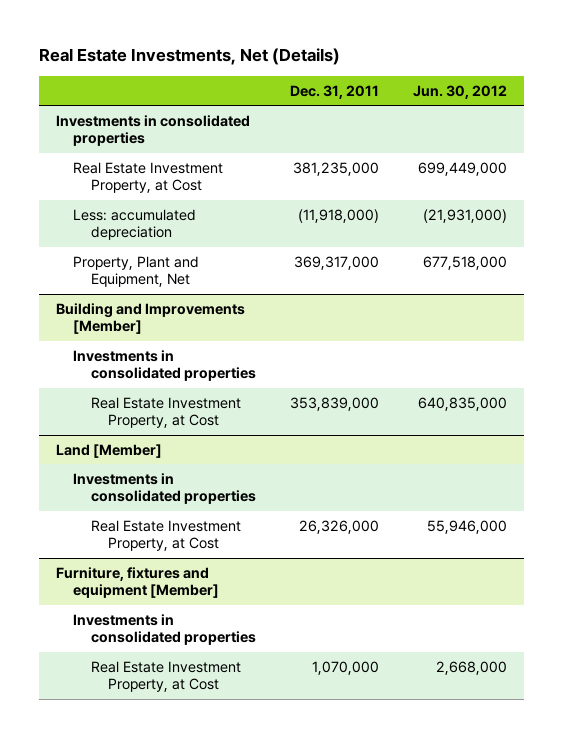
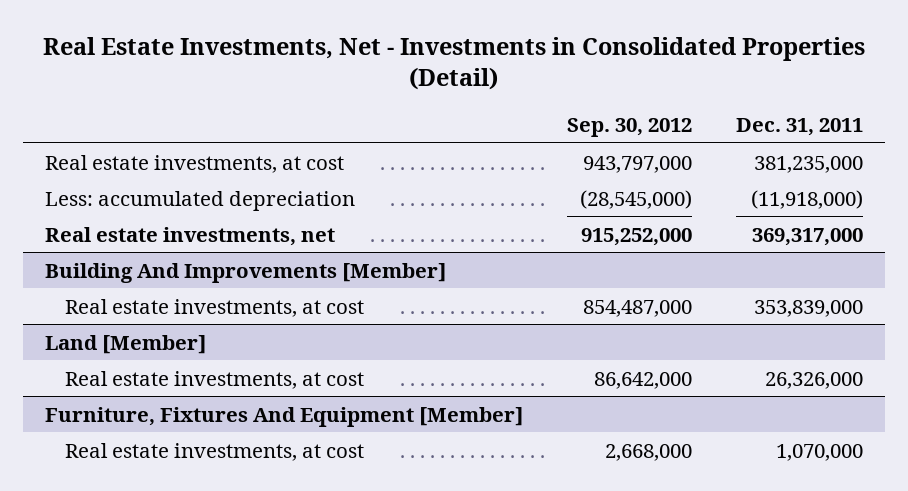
- Real Estate Investments, Net (Details)
+ Real Estate Investments, Net - Investments in Consolidated Properties (Detail)
- | Dec. 31, 2011 | Jun. 30, 2012
+ | Sep. 30, 2012 | Dec. 31, 2011
- Investments in consolidated properties
- Real Estate Investment Property, at Cost | 381,235,000 | 699,449,000
+ Real estate investments, at cost | 943,797,000 | 381,235,000
- Property, Plant and Equipment, Net | 369,317,000 | 677,518,000
- Building and Improvements [Member]
- Investments in consolidated properties
- Real Estate Investment Property, at Cost | 353,839,000 | 640,835,000
+ Real estate investments, net | 915,252,000 | 369,317,000
+ Building And Improvements [Member]
+ Real estate investments, at cost | 854,487,000 | 353,839,000
@ Land [Member]
- Investments in consolidated properties
- Real Estate Investment Property, at Cost | 26,326,000 | 55,946,000
- Furniture, fixtures and equipment [Member]
- Investments in consolidated properties
- Real Estate Investment Property, at Cost | 1,070,000 | 2,668,000
@ Land [Member]
+ Real estate investments, at cost | 86,642,000 | 26,326,000
+ Furniture, Fixtures And Equipment [Member]
+ Real estate investments, at cost | 2,668,000 | 1,070,000

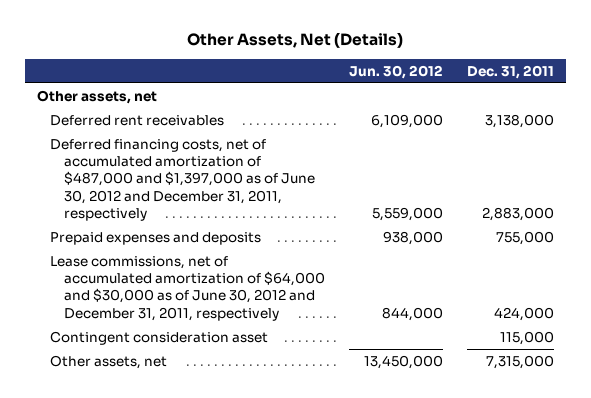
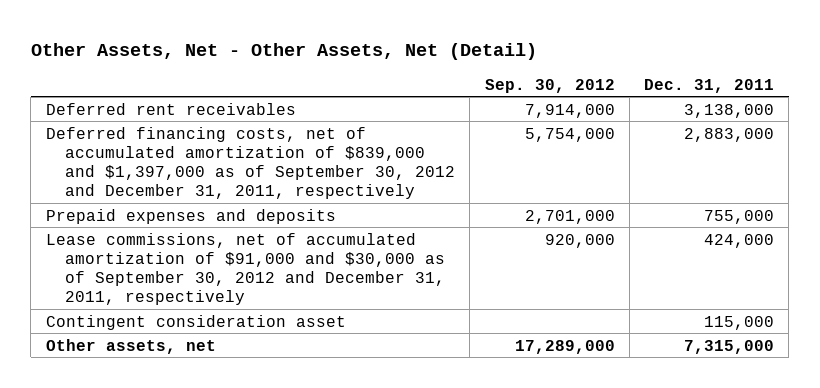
- Other Assets, Net (Details)
+ Other Assets, Net - Other Assets, Net (Detail)
- | Jun. 30, 2012 | Dec. 31, 2011
+ | Sep. 30, 2012 | Dec. 31, 2011
- Other assets, net
- Deferred financing costs, net of accumulated amortization of $487,000 and $1,397,000 as of June 30, 2012 and December 31, 2011, respectively | 5,559,000 | 2,883,000
+ Deferred financing costs, net of accumulated amortization of $839,000 and $1,397,000 as of September 30, 2012 and December 31, 2011, respectively | 5,754,000 | 2,883,000
- Lease commissions, net of accumulated amortization of $64,000 and $30,000 as of June 30, 2012 and December 31, 2011, respectively | 844,000 | 424,000
+ Lease commissions, net of accumulated amortization of $91,000 and $30,000 as of September 30, 2012 and December 31, 2011, respectively | 920,000 | 424,000

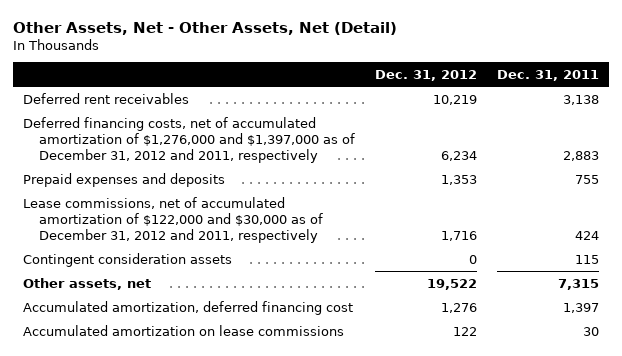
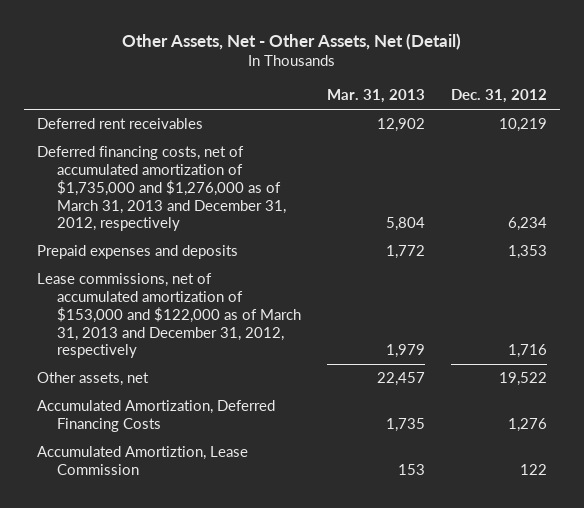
- | Dec. 31, 2012 | Dec. 31, 2011
+ | Mar. 31, 2013 | Dec. 31, 2012
- Deferred financing costs, net of accumulated amortization of $1,276,000 and $1,397,000 as of December 31, 2012 and 2011, respectively | 6,234 | 2,883
+ Deferred financing costs, net of accumulated amortization of $1,735,000 and $1,276,000 as of March 31, 2013 and December 31, 2012, respectively | 5,804 | 6,234
- Lease commissions, net of accumulated amortization of $122,000 and $30,000 as of December 31, 2012 and 2011, respectively | 1,716 | 424
- Contingent consideration assets | 0 | 115
+ Lease commissions, net of accumulated amortization of $153,000 and $122,000 as of March 31, 2013 and December 31, 2012, respectively | 1,979 | 1,716
- Accumulated amortization, deferred financing cost | 1,276 | 1,397
- Accumulated amortization on lease commissions | 122 | 30
+ Accumulated Amortization, Deferred Financing Costs | 1,735 | 1,276
+ Accumulated Amortiztion, Lease Commission | 153 | 122

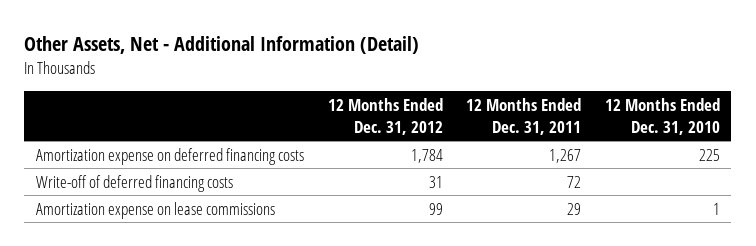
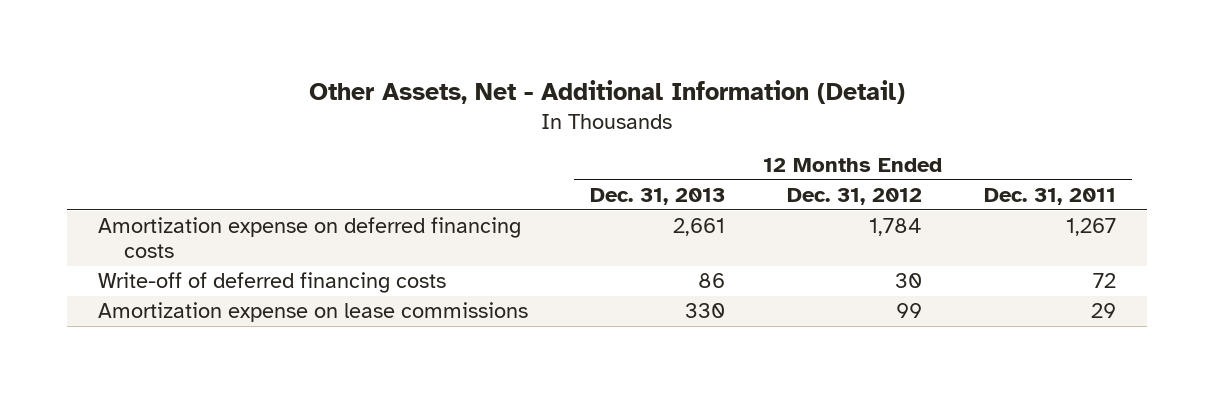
- | 12 Months Ended Dec. 31, 2012 | 12 Months Ended Dec. 31, 2011 | 12 Months Ended Dec. 31, 2010
+ | 12 Months Ended Dec. 31, 2013 | 12 Months Ended Dec. 31, 2012 | 12 Months Ended Dec. 31, 2011
- Write-off of deferred financing costs | 31 | 72 |
+ Write-off of deferred financing costs | 86 | 30 | 72

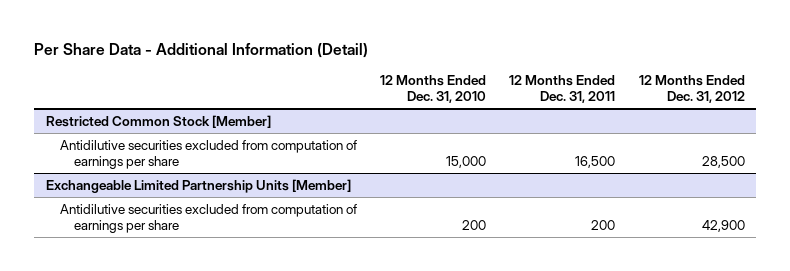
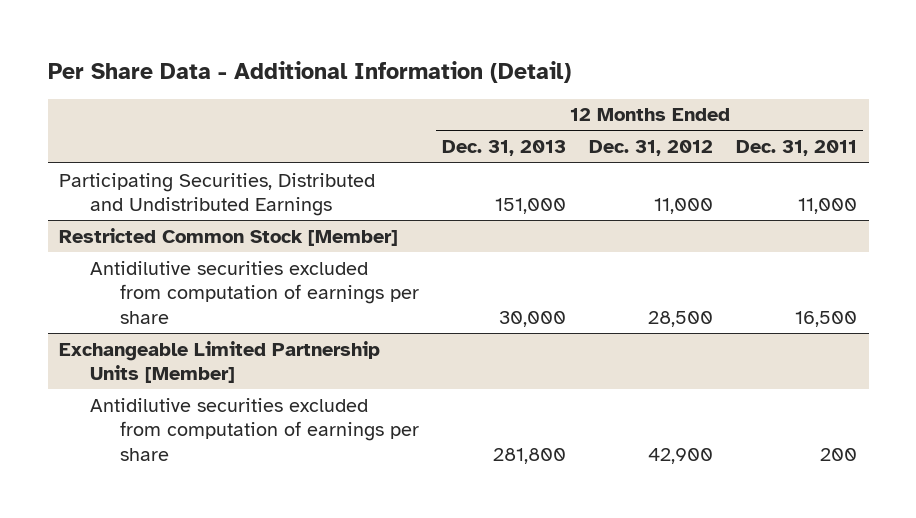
- | 12 Months Ended Dec. 31, 2010 | 12 Months Ended Dec. 31, 2011 | 12 Months Ended Dec. 31, 2012
+ | 12 Months Ended Dec. 31, 2013 | 12 Months Ended Dec. 31, 2012 | 12 Months Ended Dec. 31, 2011
+ Participating Securities, Distributed and Undistributed Earnings | 151,000 | 11,000 | 11,000

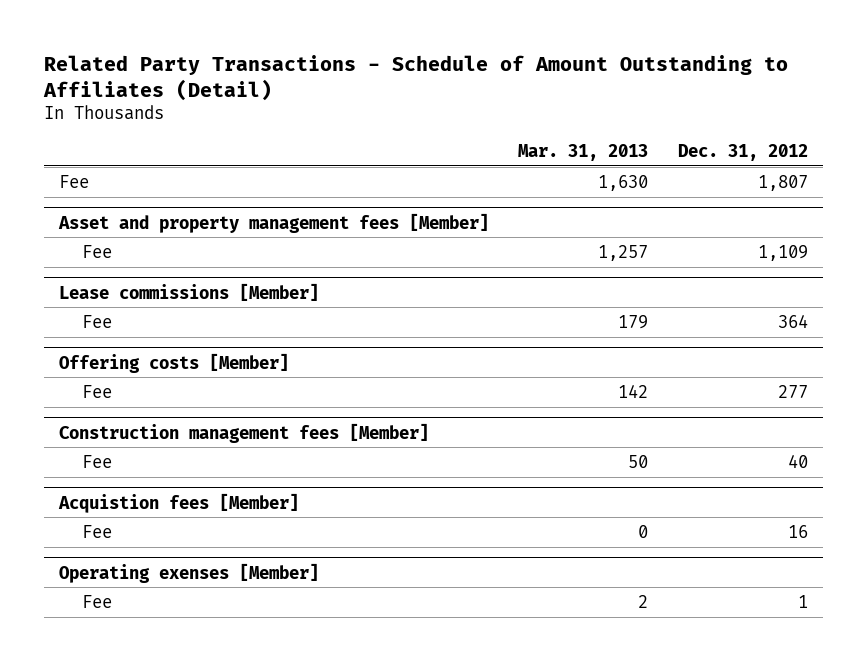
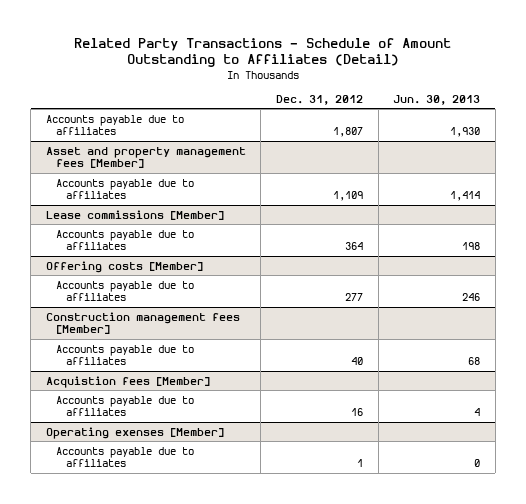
- | Mar. 31, 2013 | Dec. 31, 2012
+ | Dec. 31, 2012 | Jun. 30, 2013
- Fee | 1,630 | 1,807
+ Accounts payable due to affiliates | 1,807 | 1,930
@ Asset and property management fees [Member]
- Fee | 1,257 | 1,109
+ Accounts payable due to affiliates | 1,109 | 1,414
@ Lease commissions [Member]
- Fee | 179 | 364
+ Accounts payable due to affiliates | 364 | 198
@ Offering costs [Member]
- Fee | 142 | 277
+ Accounts payable due to affiliates | 277 | 246
@ Construction management fees [Member]
- Fee | 50 | 40
+ Accounts payable due to affiliates | 40 | 68
@ Acquistion fees [Member]
- Fee | 0 | 16
+ Accounts payable due to affiliates | 16 | 4
@ Operating exenses [Member]
- Fee | 2 | 1
+ Accounts payable due to affiliates | 1 | 0

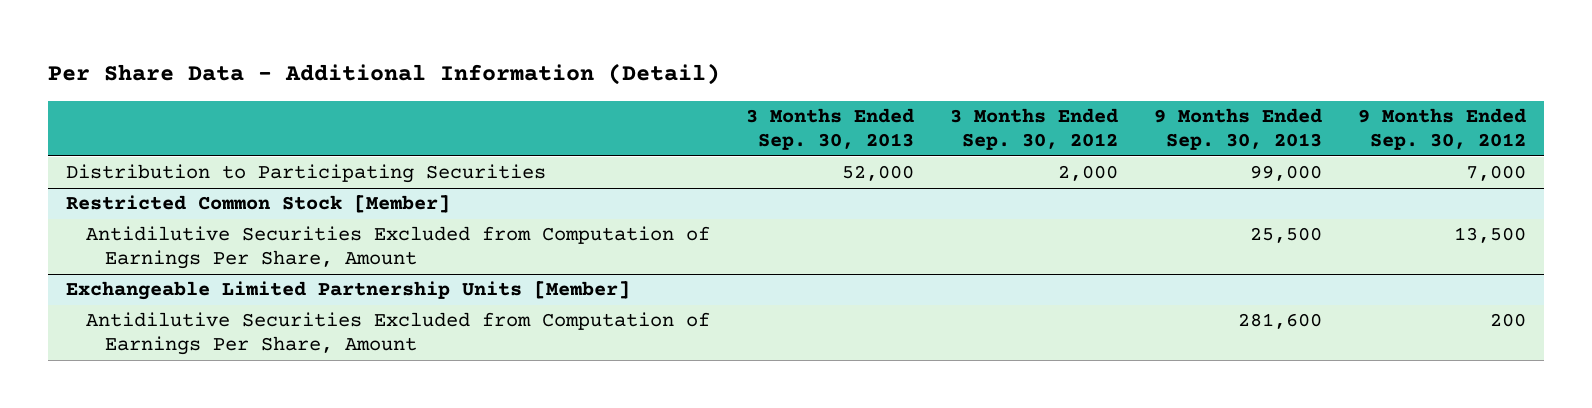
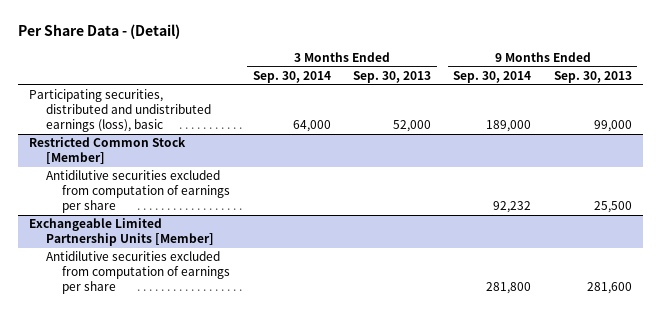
- Per Share Data - Additional Information (Detail)
+ Per Share Data - (Detail)
- | 3 Months Ended Sep. 30, 2013 | 3 Months Ended Sep. 30, 2012 | 9 Months Ended Sep. 30, 2013 | 9 Months Ended Sep. 30, 2012
+ | 3 Months Ended Sep. 30, 2014 | 3 Months Ended Sep. 30, 2013 | 9 Months Ended Sep. 30, 2014 | 9 Months Ended Sep. 30, 2013
- Distribution to Participating Securities | 52,000 | 2,000 | 99,000 | 7,000
+ Participating securities, distributed and undistributed earnings (loss), basic | 64,000 | 52,000 | 189,000 | 99,000
@ Restricted Common Stock [Member]
- Antidilutive Securities Excluded from Computation of Earnings Per Share, Amount | | | 25,500 | 13,500
+ Antidilutive securities excluded from computation of earnings per share | | | 92,232 | 25,500
@ Exchangeable Limited Partnership Units [Member]
- Antidilutive Securities Excluded from Computation of Earnings Per Share, Amount | | | 281,600 | 200
+ Antidilutive securities excluded from computation of earnings per share | | | 281,800 | 281,600

